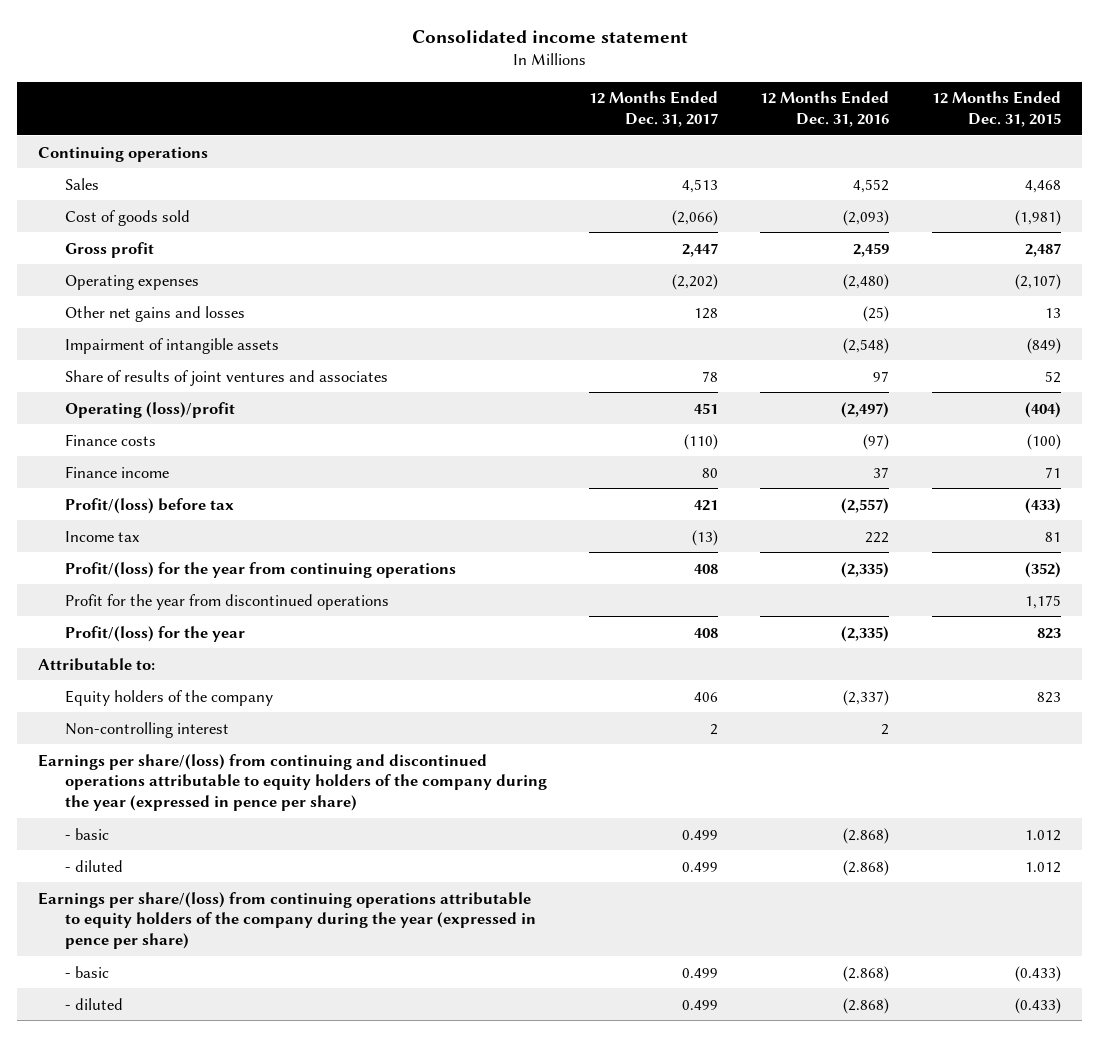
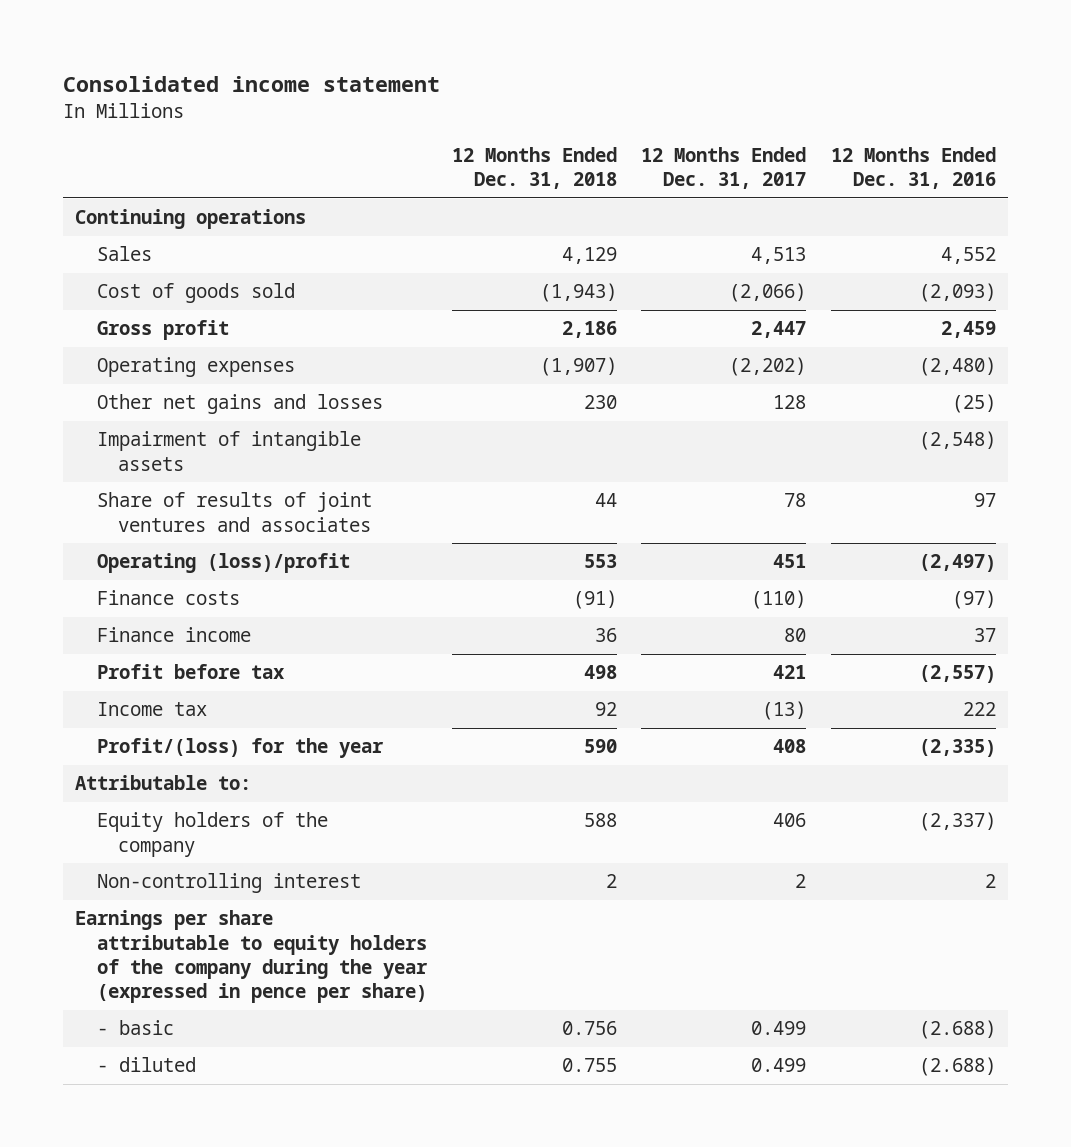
- | 12 Months Ended Dec. 31, 2017 | 12 Months Ended Dec. 31, 2016 | 12 Months Ended Dec. 31, 2015
+ | 12 Months Ended Dec. 31, 2018 | 12 Months Ended Dec. 31, 2017 | 12 Months Ended Dec. 31, 2016
- Profit/(loss) before tax | 421 | (2,557) | (433)
+ Profit before tax | 498 | 421 | (2,557)
- Profit/(loss) for the year from continuing operations | 408 | (2,335) | (352)
- Profit for the year from discontinued operations | | | 1,175
- Earnings per share/(loss) from continuing and discontinued operations attributable to equity holders of the company during the year (expressed in pence per share)
- - basic | 0.499 | (2.868) | 1.012
- - diluted | 0.499 | (2.868) | 1.012
- Earnings per share/(loss) from continuing operations attributable to equity holders of the company during the year (expressed in pence per share)
- - basic | 0.499 | (2.868) | (0.433)
- - diluted | 0.499 | (2.868) | (0.433)
+ Earnings per share attributable to equity holders of the company during the year (expressed in pence per share)
+ - basic | 0.756 | 0.499 | (2.688)
+ - diluted | 0.755 | 0.499 | (2.688)

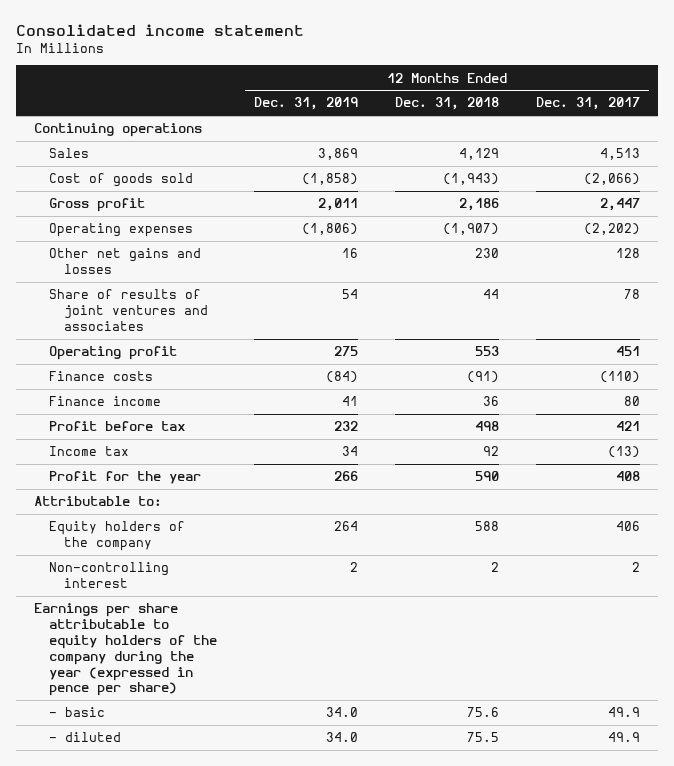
- | 12 Months Ended Dec. 31, 2018 | 12 Months Ended Dec. 31, 2017 | 12 Months Ended Dec. 31, 2016
+ | 12 Months Ended Dec. 31, 2019 | 12 Months Ended Dec. 31, 2018 | 12 Months Ended Dec. 31, 2017
- Impairment of intangible assets | | | (2,548)
- Operating (loss)/profit | 553 | 451 | (2,497)
+ Operating profit | 275 | 553 | 451
- Profit/(loss) for the year | 590 | 408 | (2,335)
+ Profit for the year | 266 | 590 | 408
- - basic | 0.756 | 0.499 | (2.688)
- - diluted | 0.755 | 0.499 | (2.688)
+ - basic | 34.0 | 75.6 | 49.9
+ - diluted | 34.0 | 75.5 | 49.9

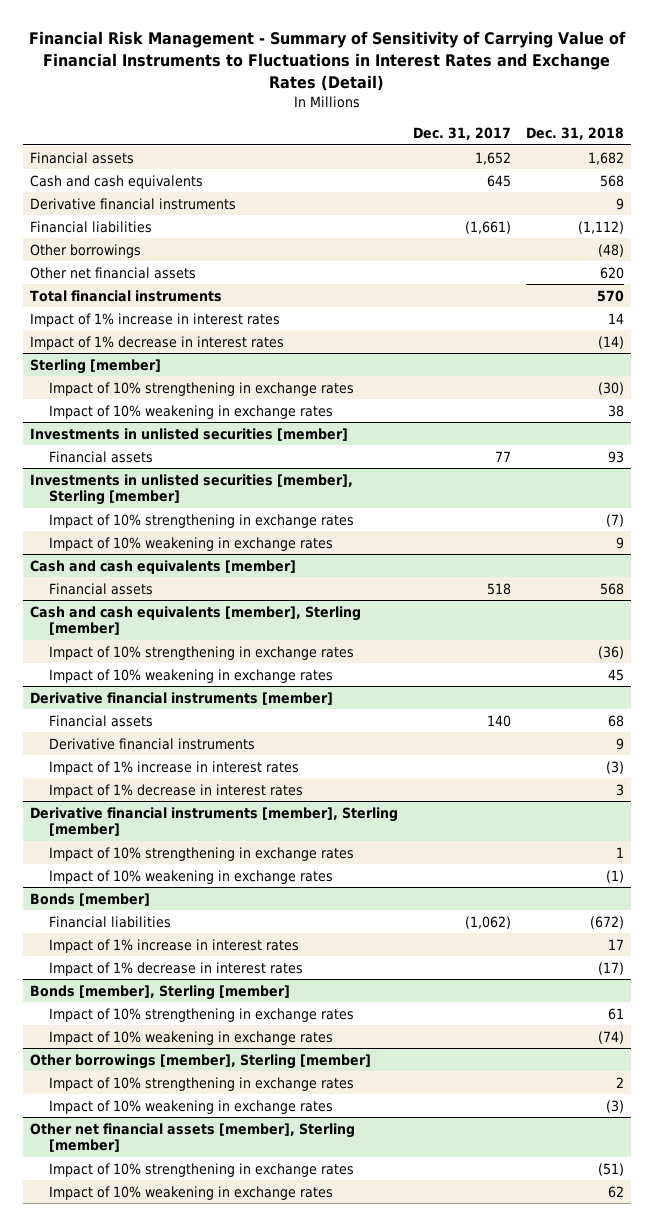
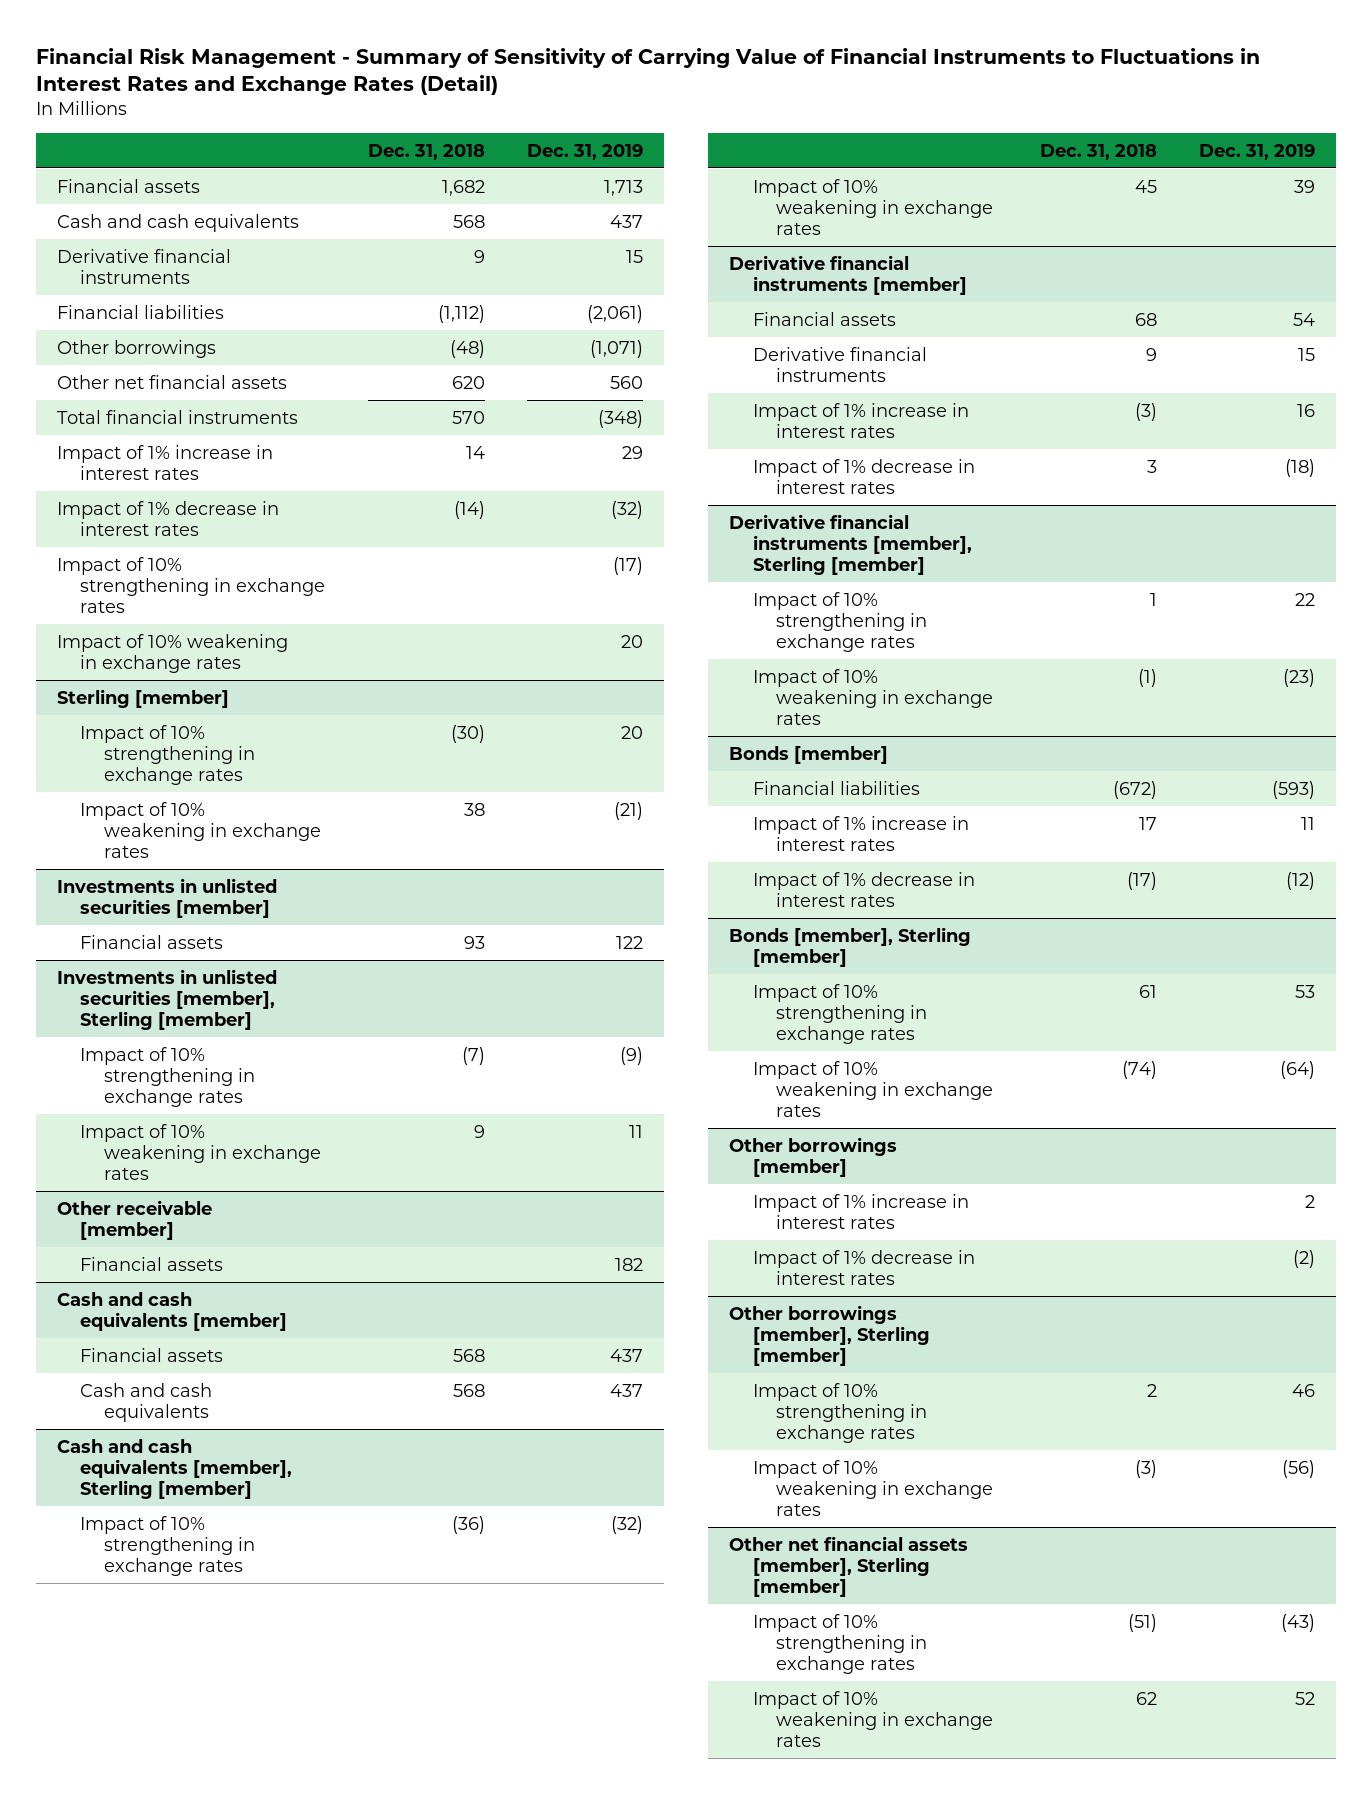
- | Dec. 31, 2017 | Dec. 31, 2018
+ | Dec. 31, 2018 | Dec. 31, 2019
+ Impact of 10% strengthening in exchange rates | | (17)
+ Impact of 10% weakening in exchange rates | | 20
+ Other receivable [member]
+ Financial assets | | 182
@ Cash and cash equivalents [member]
+ Cash and cash equivalents | 568 | 437
+ Other borrowings [member]
+ Impact of 1% increase in interest rates | | 2
+ Impact of 1% decrease in interest rates | | (2)

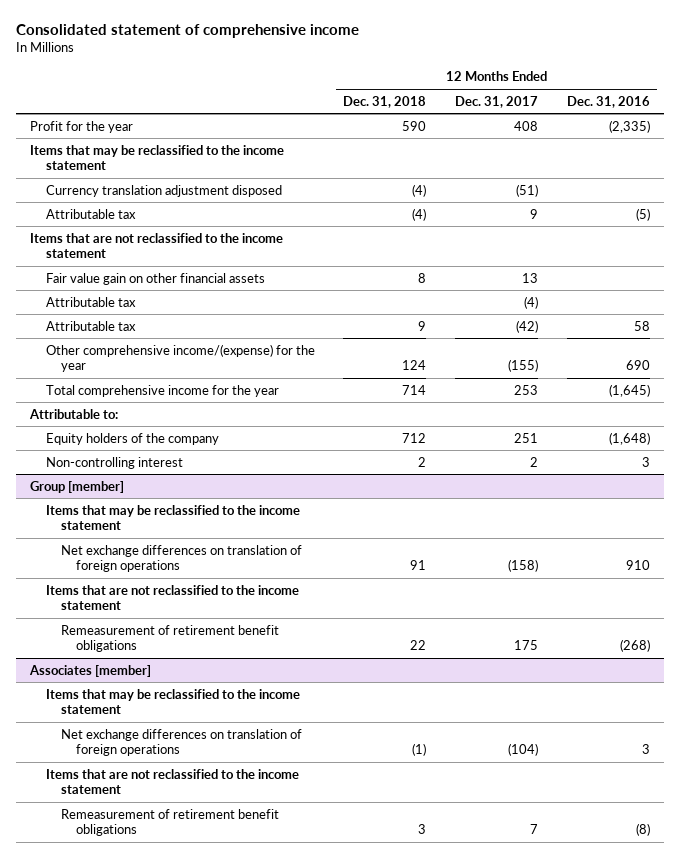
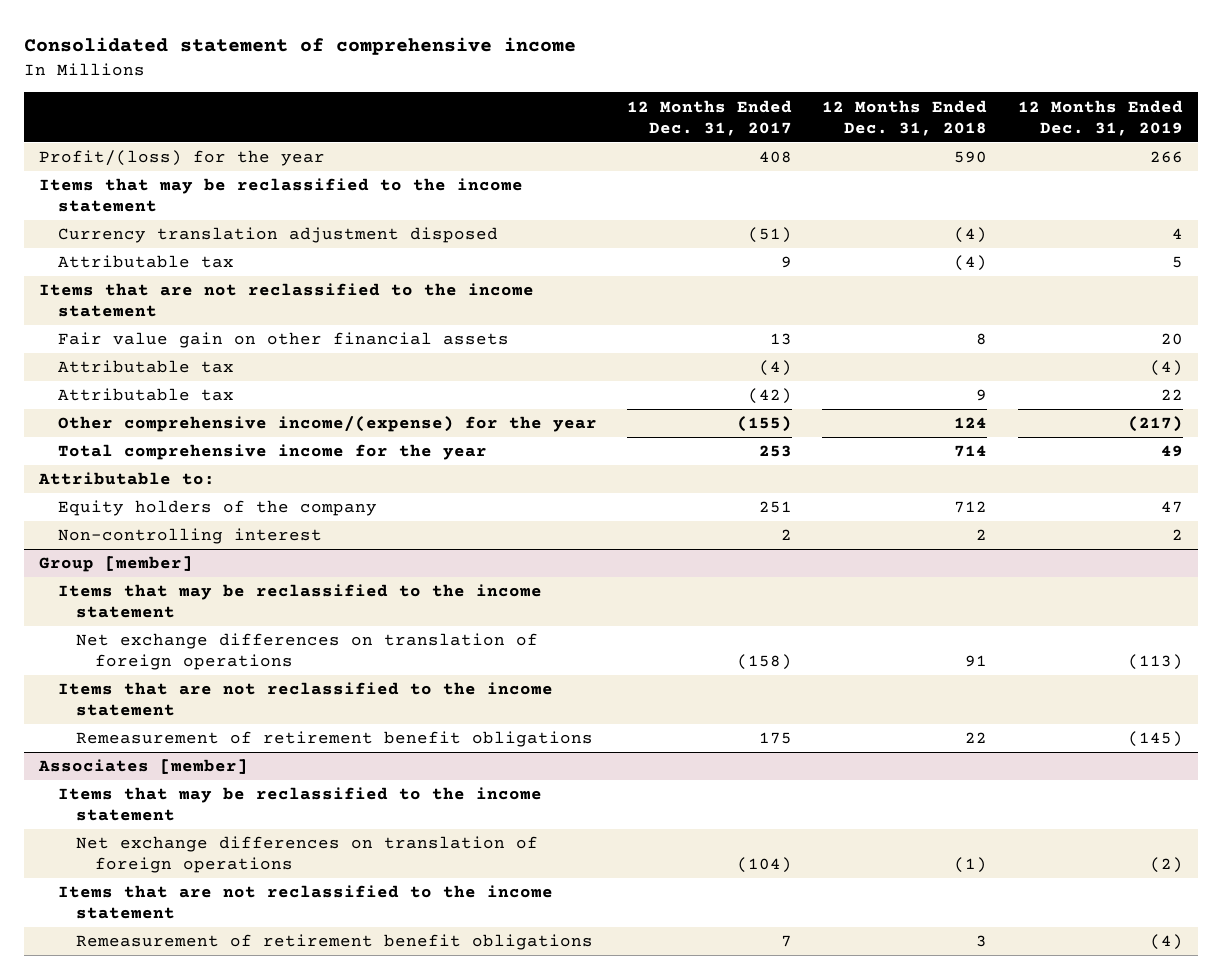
- | 12 Months Ended Dec. 31, 2018 | 12 Months Ended Dec. 31, 2017 | 12 Months Ended Dec. 31, 2016
+ | 12 Months Ended Dec. 31, 2017 | 12 Months Ended Dec. 31, 2018 | 12 Months Ended Dec. 31, 2019
- Profit for the year | 590 | 408 | (2,335)
+ Profit/(loss) for the year | 408 | 590 | 266

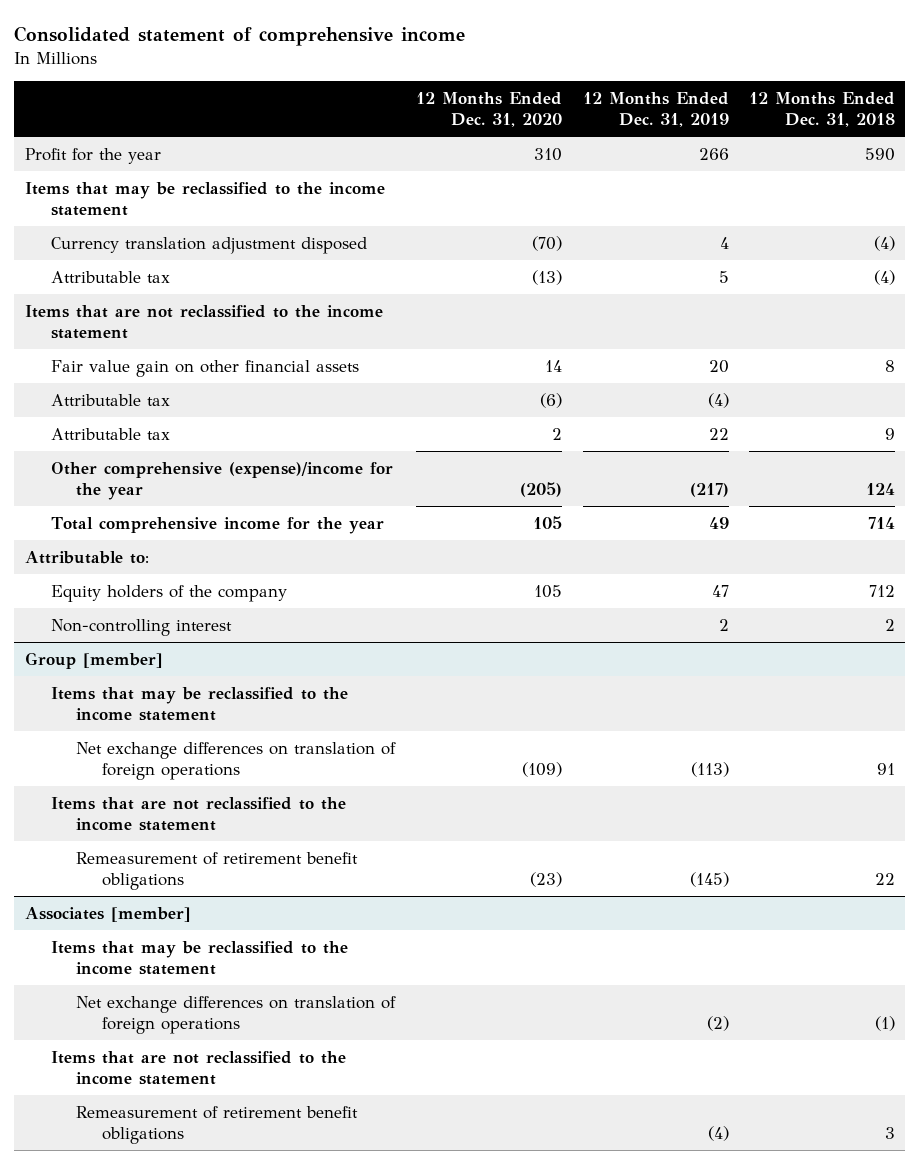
- | 12 Months Ended Dec. 31, 2017 | 12 Months Ended Dec. 31, 2018 | 12 Months Ended Dec. 31, 2019
+ | 12 Months Ended Dec. 31, 2020 | 12 Months Ended Dec. 31, 2019 | 12 Months Ended Dec. 31, 2018
- Profit/(loss) for the year | 408 | 590 | 266
+ Profit for the year | 310 | 266 | 590
- Other comprehensive income/(expense) for the year | (155) | 124 | (217)
+ Other comprehensive (expense)/income for the year | (205) | (217) | 124

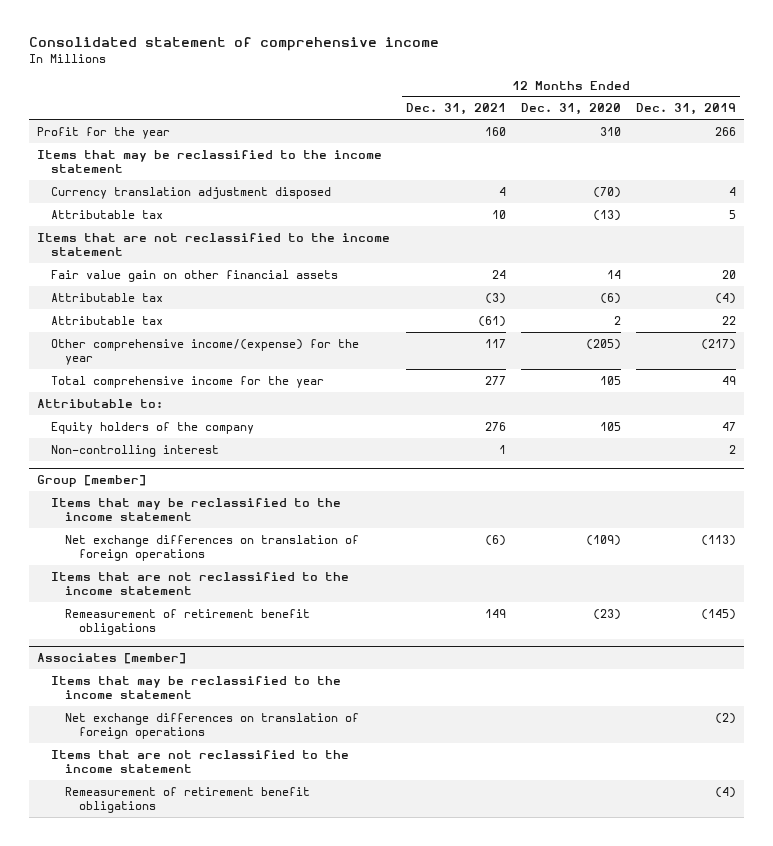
- | 12 Months Ended Dec. 31, 2020 | 12 Months Ended Dec. 31, 2019 | 12 Months Ended Dec. 31, 2018
+ | 12 Months Ended Dec. 31, 2021 | 12 Months Ended Dec. 31, 2020 | 12 Months Ended Dec. 31, 2019
- Other comprehensive (expense)/income for the year | (205) | (217) | 124
+ Other comprehensive income/(expense) for the year | 117 | (205) | (217)

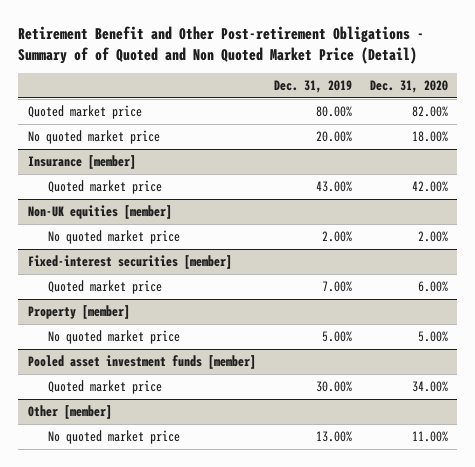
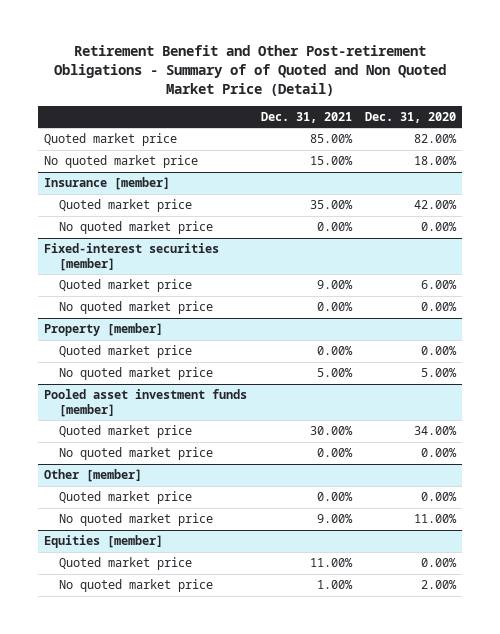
- | Dec. 31, 2019 | Dec. 31, 2020
+ | Dec. 31, 2021 | Dec. 31, 2020
- Non-UK equities [member]
- No quoted market price | 2.00% | 2.00%
@ Insurance [member]
+ No quoted market price | 0.00% | 0.00%
@ Fixed-interest securities [member]
+ No quoted market price | 0.00% | 0.00%
@ Property [member]
+ Quoted market price | 0.00% | 0.00%
@ Pooled asset investment funds [member]
+ No quoted market price | 0.00% | 0.00%
@ Other [member]
+ Quoted market price | 0.00% | 0.00%
+ Equities [member]
+ Quoted market price | 11.00% | 0.00%
+ No quoted market price | 1.00% | 2.00%

